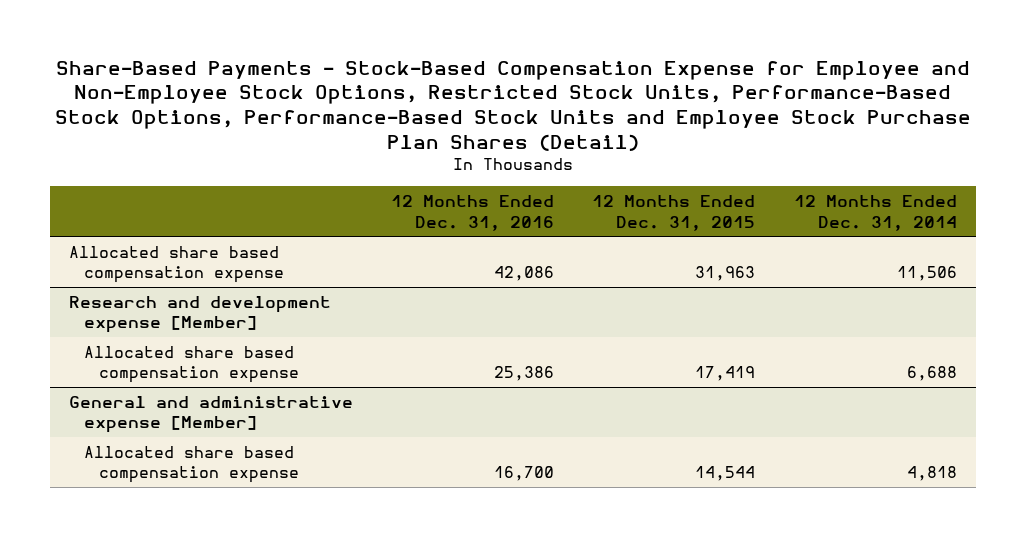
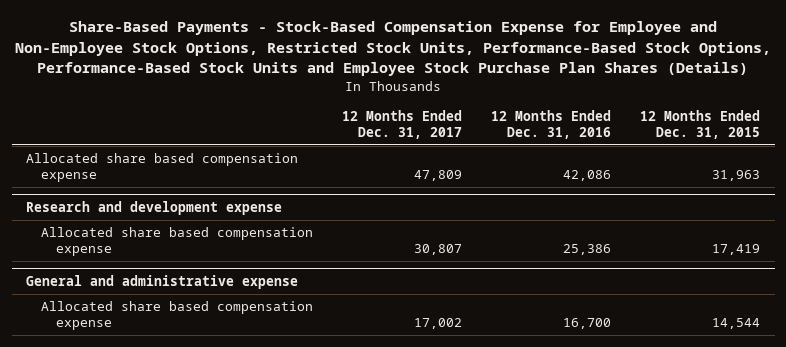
- Share-Based Payments - Stock-Based Compensation Expense for Employee and Non-Employee Stock Options, Restricted Stock Units, Performance-Based Stock Options, Performance-Based Stock Units and Employee Stock Purchase Plan Shares (Detail)
+ Share-Based Payments - Stock-Based Compensation Expense for Employee and Non-Employee Stock Options, Restricted Stock Units, Performance-Based Stock Options, Performance-Based Stock Units and Employee Stock Purchase Plan Shares (Details)
- | 12 Months Ended Dec. 31, 2016 | 12 Months Ended Dec. 31, 2015 | 12 Months Ended Dec. 31, 2014
+ | 12 Months Ended Dec. 31, 2017 | 12 Months Ended Dec. 31, 2016 | 12 Months Ended Dec. 31, 2015
- Research and development expense [Member]
+ Research and development expense
- General and administrative expense [Member]
+ General and administrative expense

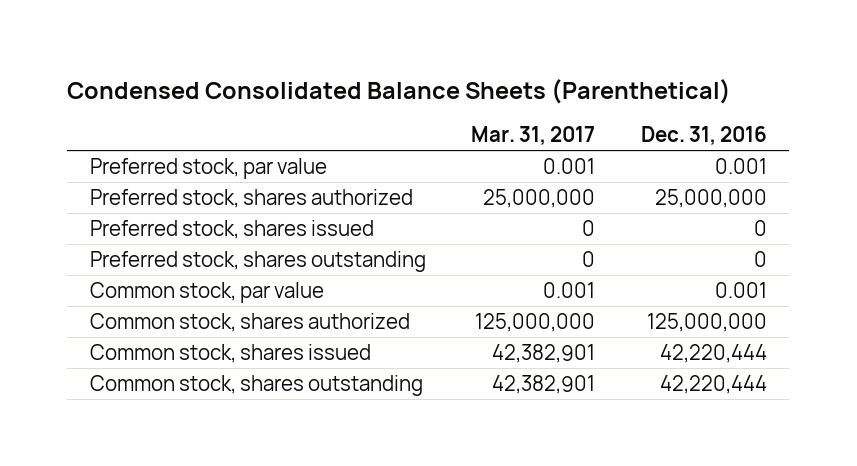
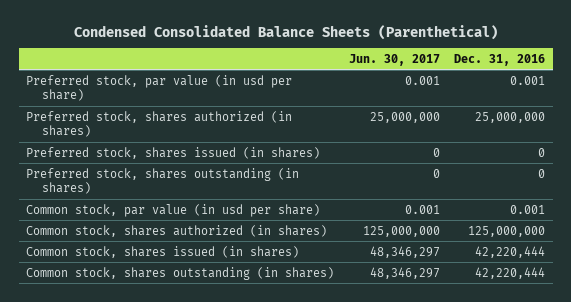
- | Mar. 31, 2017 | Dec. 31, 2016
+ | Jun. 30, 2017 | Dec. 31, 2016
- Preferred stock, par value | 0.001 | 0.001
- Preferred stock, shares authorized | 25,000,000 | 25,000,000
- Preferred stock, shares issued | 0 | 0
- Preferred stock, shares outstanding | 0 | 0
- Common stock, par value | 0.001 | 0.001
- Common stock, shares authorized | 125,000,000 | 125,000,000
- Common stock, shares issued | 42,382,901 | 42,220,444
- Common stock, shares outstanding | 42,382,901 | 42,220,444
+ Preferred stock, par value (in usd per share) | 0.001 | 0.001
+ Preferred stock, shares authorized (in shares) | 25,000,000 | 25,000,000
+ Preferred stock, shares issued (in shares) | 0 | 0
+ Preferred stock, shares outstanding (in shares) | 0 | 0
+ Common stock, par value (in usd per share) | 0.001 | 0.001
+ Common stock, shares authorized (in shares) | 125,000,000 | 125,000,000
+ Common stock, shares issued (in shares) | 48,346,297 | 42,220,444
+ Common stock, shares outstanding (in shares) | 48,346,297 | 42,220,444

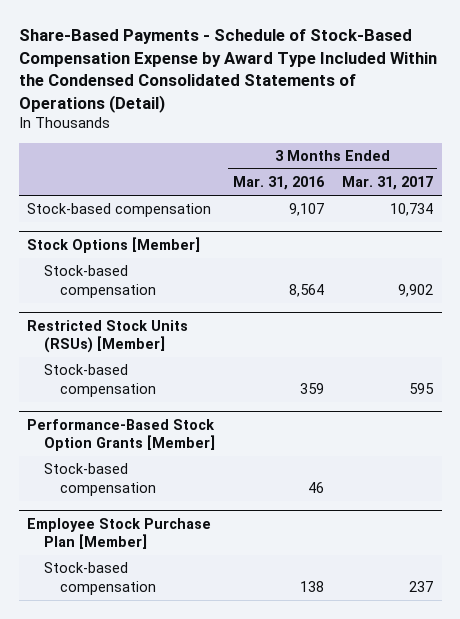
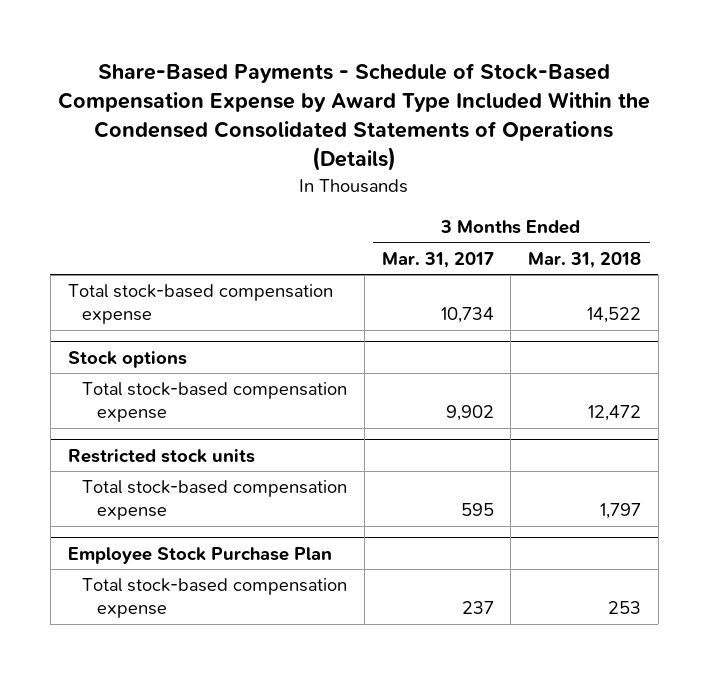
- Share-Based Payments - Schedule of Stock-Based Compensation Expense by Award Type Included Within the Condensed Consolidated Statements of Operations (Detail)
+ Share-Based Payments - Schedule of Stock-Based Compensation Expense by Award Type Included Within the Condensed Consolidated Statements of Operations (Details)
- | 3 Months Ended Mar. 31, 2016 | 3 Months Ended Mar. 31, 2017
+ | 3 Months Ended Mar. 31, 2017 | 3 Months Ended Mar. 31, 2018
- Stock-based compensation | 9,107 | 10,734
- Stock Options [Member]
- Stock-based compensation | 8,564 | 9,902
- Restricted Stock Units (RSUs) [Member]
- Stock-based compensation | 359 | 595
- Performance-Based Stock Option Grants [Member]
- Stock-based compensation | 46 |
- Employee Stock Purchase Plan [Member]
- Stock-based compensation | 138 | 237
+ Total stock-based compensation expense | 10,734 | 14,522
+ Stock options
+ Total stock-based compensation expense | 9,902 | 12,472
+ Restricted stock units
+ Total stock-based compensation expense | 595 | 1,797
+ Employee Stock Purchase Plan
+ Total stock-based compensation expense | 237 | 253

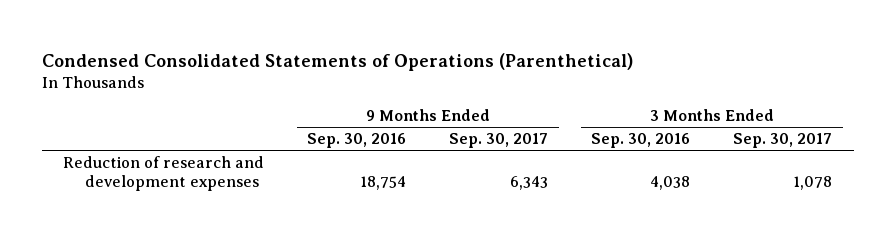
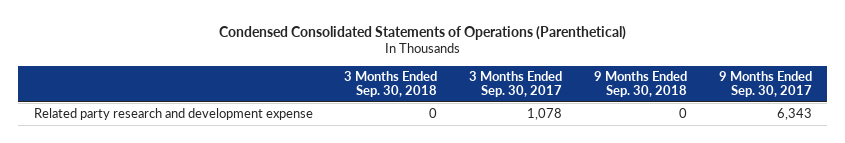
- | 9 Months Ended Sep. 30, 2016 | 9 Months Ended Sep. 30, 2017 | 3 Months Ended Sep. 30, 2016 | 3 Months Ended Sep. 30, 2017
+ | 3 Months Ended Sep. 30, 2018 | 3 Months Ended Sep. 30, 2017 | 9 Months Ended Sep. 30, 2018 | 9 Months Ended Sep. 30, 2017
- Reduction of research and development expenses | 18,754 | 6,343 | 4,038 | 1,078
+ Related party research and development expense | 0 | 1,078 | 0 | 6,343

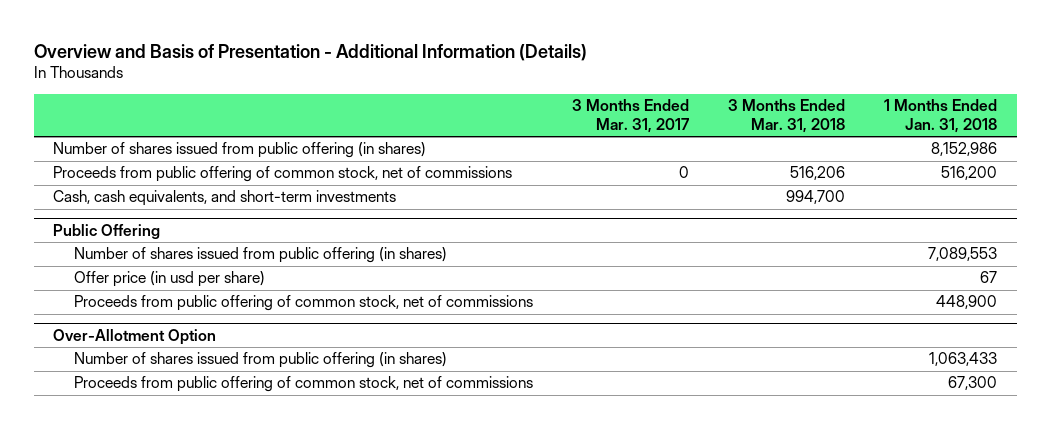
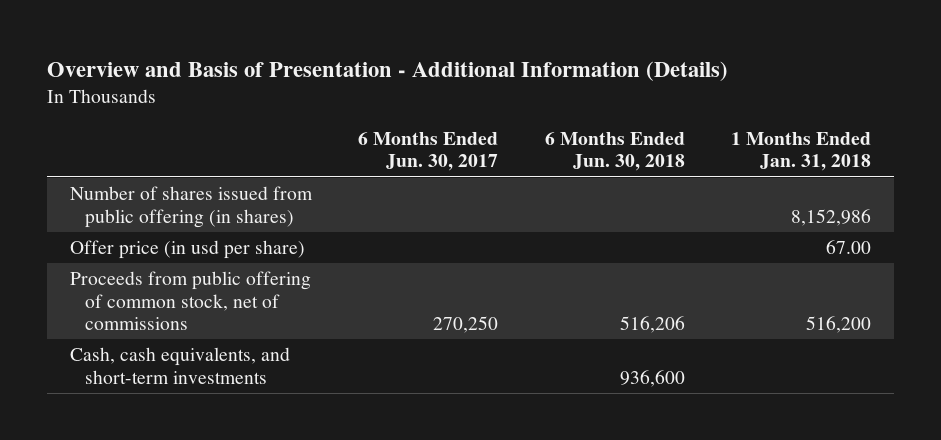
- | 3 Months Ended Mar. 31, 2017 | 3 Months Ended Mar. 31, 2018 | 1 Months Ended Jan. 31, 2018
+ | 6 Months Ended Jun. 30, 2017 | 6 Months Ended Jun. 30, 2018 | 1 Months Ended Jan. 31, 2018
+ Offer price (in usd per share) | | | 67.00
- Public Offering
- Number of shares issued from public offering (in shares) | | | 7,089,553
- Offer price (in usd per share) | | | 67
- Proceeds from public offering of common stock, net of commissions | | | 448,900
- Over-Allotment Option
- Number of shares issued from public offering (in shares) | | | 1,063,433
- Proceeds from public offering of common stock, net of commissions | | | 67,300

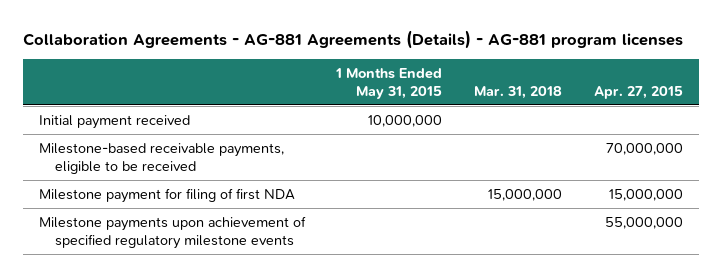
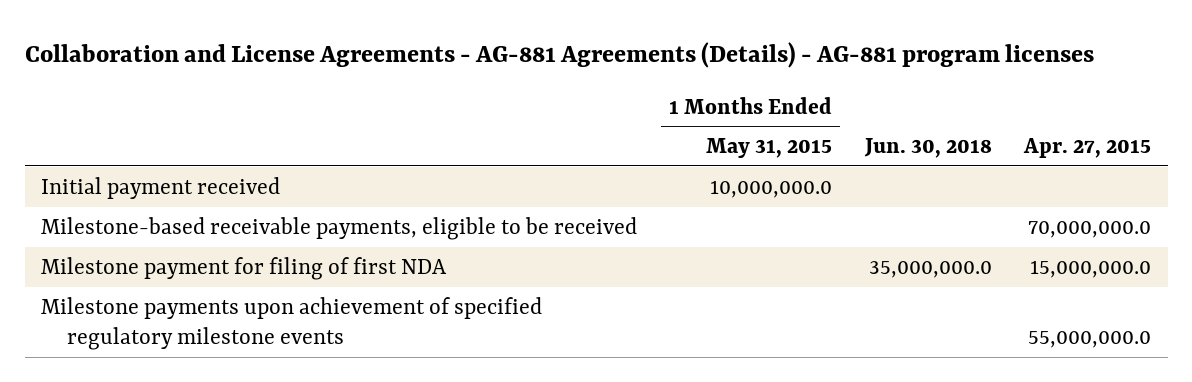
- Collaboration Agreements - AG-881 Agreements (Details) - AG-881 program licenses
+ Collaboration and License Agreements - AG-881 Agreements (Details) - AG-881 program licenses
- | 1 Months Ended May 31, 2015 | Mar. 31, 2018 | Apr. 27, 2015
+ | 1 Months Ended May 31, 2015 | Jun. 30, 2018 | Apr. 27, 2015
- Initial payment received | 10,000,000 | |
- Milestone-based receivable payments, eligible to be received | | | 70,000,000
- Milestone payment for filing of first NDA | | 15,000,000 | 15,000,000
- Milestone payments upon achievement of specified regulatory milestone events | | | 55,000,000
+ Initial payment received | 10,000,000.0 | |
+ Milestone-based receivable payments, eligible to be received | | | 70,000,000.0
+ Milestone payment for filing of first NDA | | 35,000,000.0 | 15,000,000.0
+ Milestone payments upon achievement of specified regulatory milestone events | | | 55,000,000.0

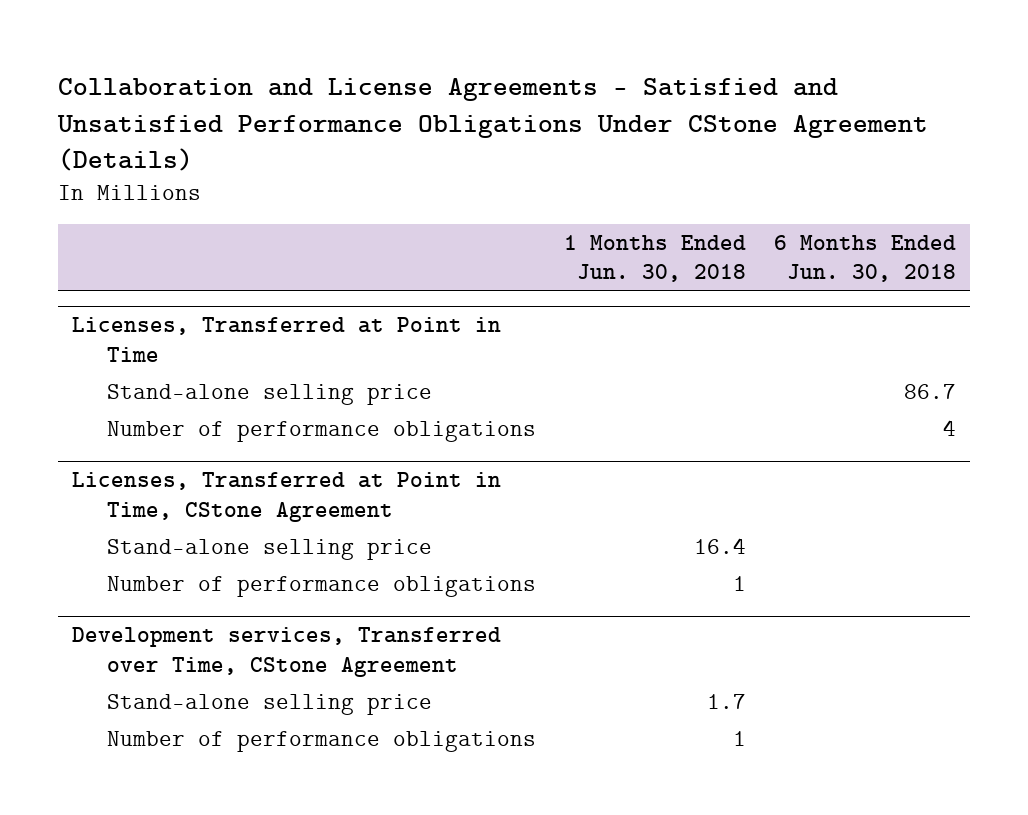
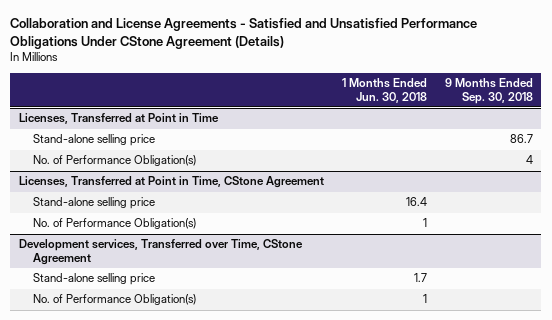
- | 1 Months Ended Jun. 30, 2018 | 6 Months Ended Jun. 30, 2018
+ | 1 Months Ended Jun. 30, 2018 | 9 Months Ended Sep. 30, 2018
@ Licenses, Transferred at Point in Time
- Number of performance obligations | | 4
+ No. of Performance Obligation(s) | | 4
@ Licenses, Transferred at Point in Time, CStone Agreement
- Number of performance obligations | 1 |
+ No. of Performance Obligation(s) | 1 |
@ Development services, Transferred over Time, CStone Agreement
- Number of performance obligations | 1 |
+ No. of Performance Obligation(s) | 1 |

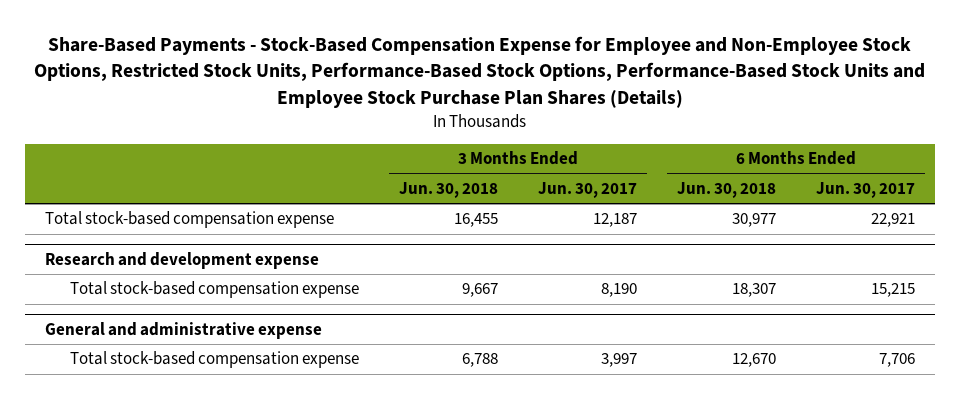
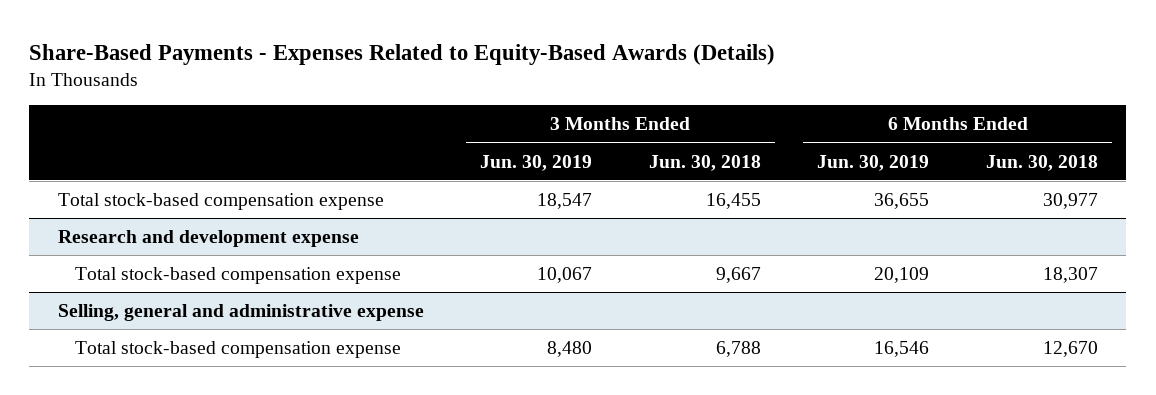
- Share-Based Payments - Stock-Based Compensation Expense for Employee and Non-Employee Stock Options, Restricted Stock Units, Performance-Based Stock Options, Performance-Based Stock Units and Employee Stock Purchase Plan Shares (Details)
+ Share-Based Payments - Expenses Related to Equity-Based Awards (Details)
- | 3 Months Ended Jun. 30, 2018 | 3 Months Ended Jun. 30, 2017 | 6 Months Ended Jun. 30, 2018 | 6 Months Ended Jun. 30, 2017
+ | 3 Months Ended Jun. 30, 2019 | 3 Months Ended Jun. 30, 2018 | 6 Months Ended Jun. 30, 2019 | 6 Months Ended Jun. 30, 2018
- General and administrative expense
+ Selling, general and administrative expense

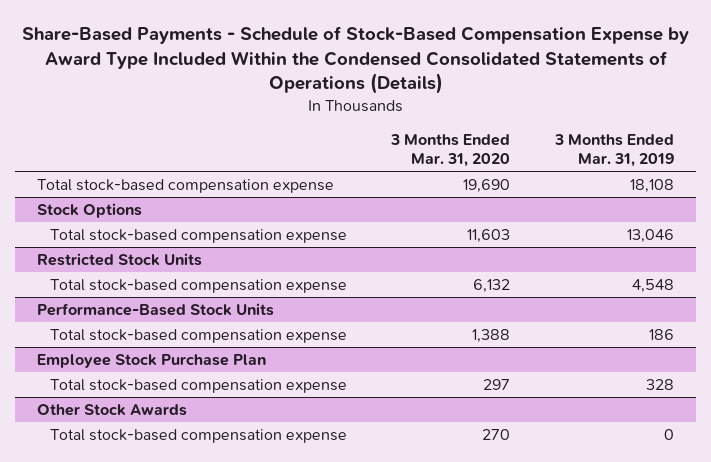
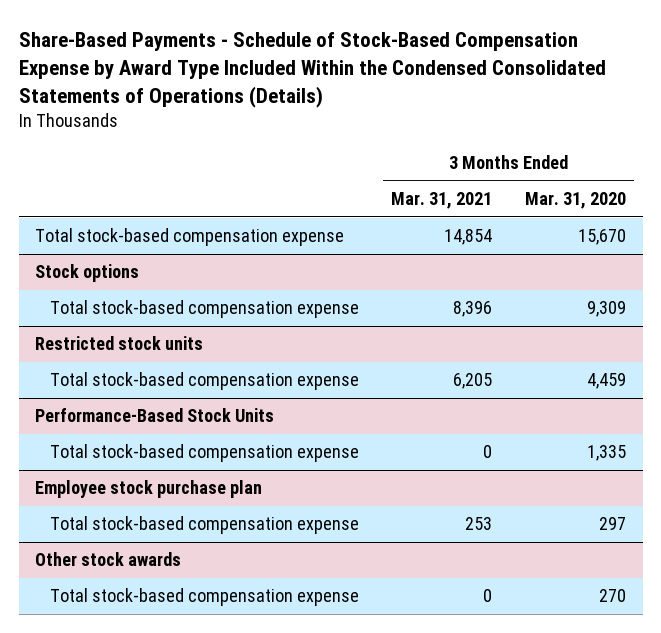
- | 3 Months Ended Mar. 31, 2020 | 3 Months Ended Mar. 31, 2019
+ | 3 Months Ended Mar. 31, 2021 | 3 Months Ended Mar. 31, 2020
- Total stock-based compensation expense | 19,690 | 18,108
- Stock Options
- Total stock-based compensation expense | 11,603 | 13,046
- Restricted Stock Units
- Total stock-based compensation expense | 6,132 | 4,548
+ Total stock-based compensation expense | 14,854 | 15,670
+ Stock options
+ Total stock-based compensation expense | 8,396 | 9,309
+ Restricted stock units
+ Total stock-based compensation expense | 6,205 | 4,459
@ Performance-Based Stock Units
- Total stock-based compensation expense | 1,388 | 186
- Employee Stock Purchase Plan
@ Performance-Based Stock Units
+ Total stock-based compensation expense | 0 | 1,335
+ Employee stock purchase plan
- Other Stock Awards
+ Other stock awards

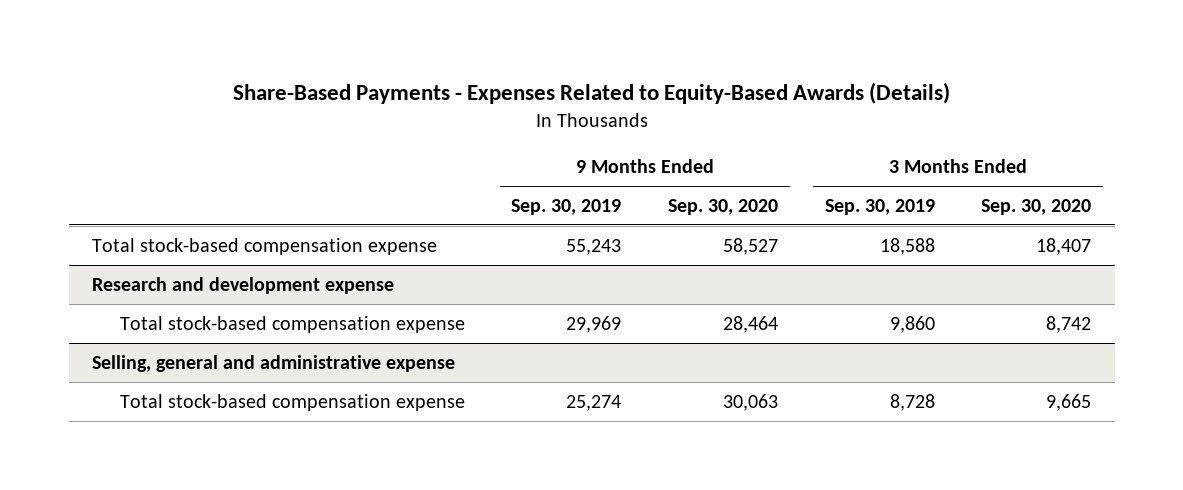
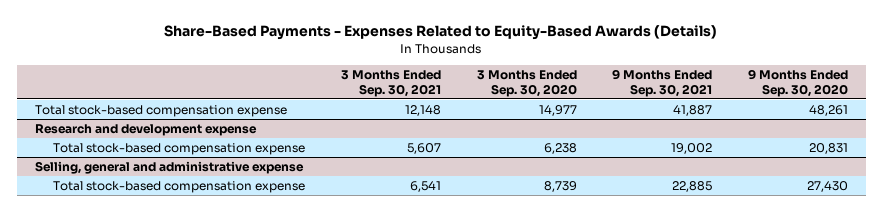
- | 9 Months Ended Sep. 30, 2019 | 9 Months Ended Sep. 30, 2020 | 3 Months Ended Sep. 30, 2019 | 3 Months Ended Sep. 30, 2020
+ | 3 Months Ended Sep. 30, 2021 | 3 Months Ended Sep. 30, 2020 | 9 Months Ended Sep. 30, 2021 | 9 Months Ended Sep. 30, 2020
- Total stock-based compensation expense | 55,243 | 58,527 | 18,588 | 18,407
+ Total stock-based compensation expense | 12,148 | 14,977 | 41,887 | 48,261
@ Research and development expense
- Total stock-based compensation expense | 29,969 | 28,464 | 9,860 | 8,742
+ Total stock-based compensation expense | 5,607 | 6,238 | 19,002 | 20,831
@ Selling, general and administrative expense
- Total stock-based compensation expense | 25,274 | 30,063 | 8,728 | 9,665
+ Total stock-based compensation expense | 6,541 | 8,739 | 22,885 | 27,430

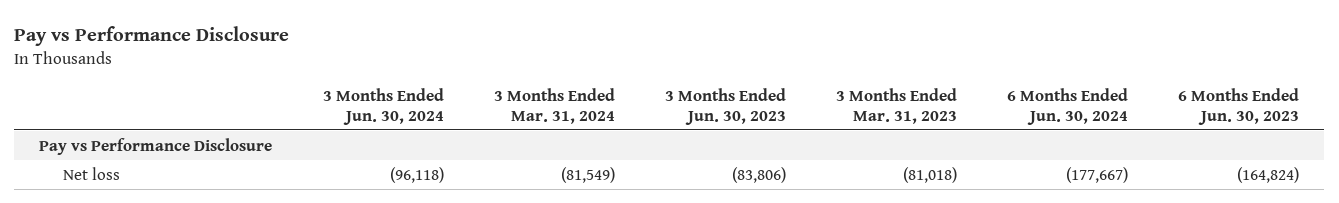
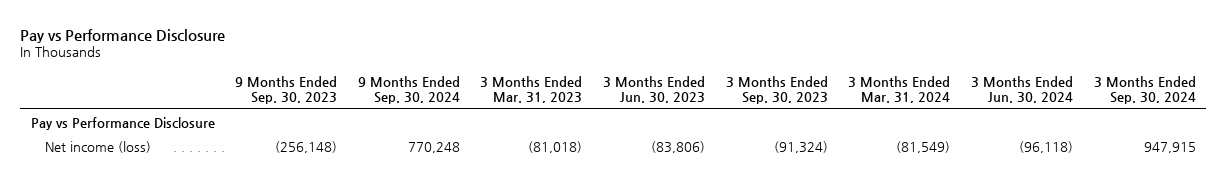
- | 3 Months Ended Jun. 30, 2024 | 3 Months Ended Mar. 31, 2024 | 3 Months Ended Jun. 30, 2023 | 3 Months Ended Mar. 31, 2023 | 6 Months Ended Jun. 30, 2024 | 6 Months Ended Jun. 30, 2023
+ | 9 Months Ended Sep. 30, 2023 | 9 Months Ended Sep. 30, 2024 | 3 Months Ended Mar. 31, 2023 | 3 Months Ended Jun. 30, 2023 | 3 Months Ended Sep. 30, 2023 | 3 Months Ended Mar. 31, 2024 | 3 Months Ended Jun. 30, 2024 | 3 Months Ended Sep. 30, 2024
- Net loss | (96,118) | (81,549) | (83,806) | (81,018) | (177,667) | (164,824)
+ Net income (loss) | (256,148) | 770,248 | (81,018) | (83,806) | (91,324) | (81,549) | (96,118) | 947,915

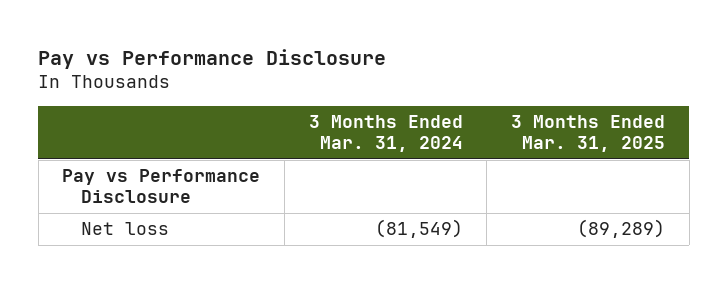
- | 9 Months Ended Sep. 30, 2023 | 9 Months Ended Sep. 30, 2024 | 3 Months Ended Mar. 31, 2023 | 3 Months Ended Jun. 30, 2023 | 3 Months Ended Sep. 30, 2023 | 3 Months Ended Mar. 31, 2024 | 3 Months Ended Jun. 30, 2024 | 3 Months Ended Sep. 30, 2024
+ | 3 Months Ended Mar. 31, 2024 | 3 Months Ended Mar. 31, 2025
- Net income (loss) | (256,148) | 770,248 | (81,018) | (83,806) | (91,324) | (81,549) | (96,118) | 947,915
+ Net loss | (81,549) | (89,289)

